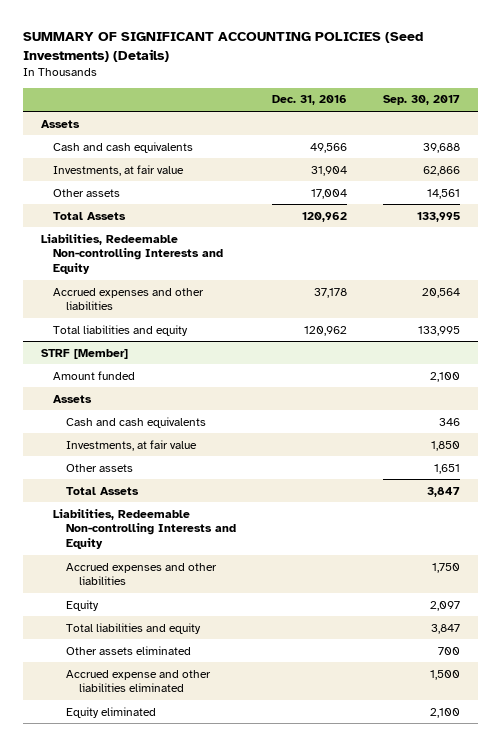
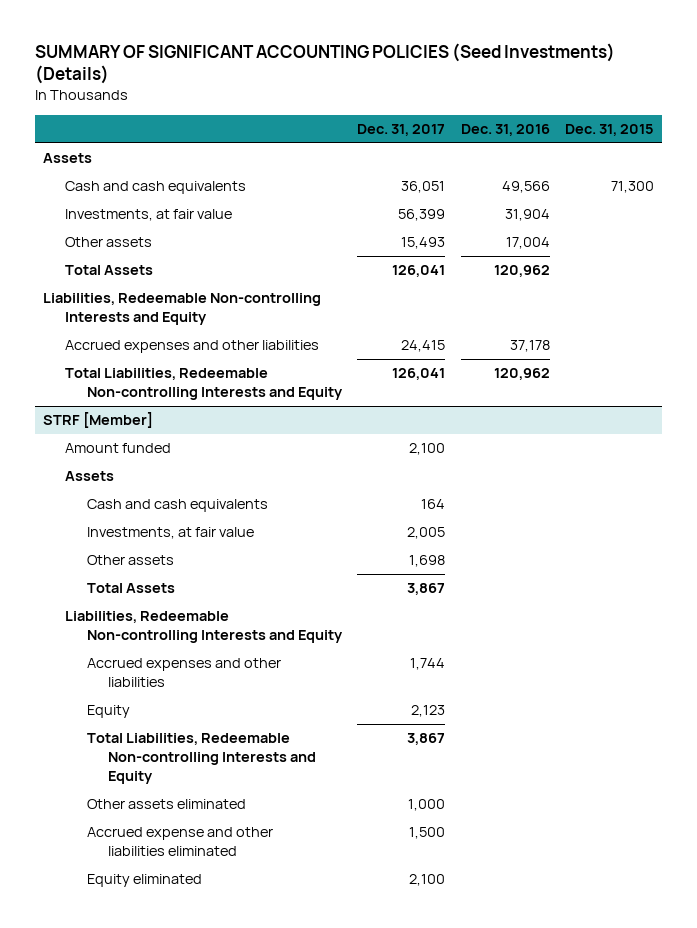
- | Dec. 31, 2016 | Sep. 30, 2017
+ | Dec. 31, 2017 | Dec. 31, 2016 | Dec. 31, 2015
- Total liabilities and equity | 120,962 | 133,995
+ Total Liabilities, Redeemable Non-controlling Interests and Equity | 126,041 | 120,962 |
@ STRF [Member]
- Total liabilities and equity | | 3,847
+ Total Liabilities, Redeemable Non-controlling Interests and Equity | 3,867 | |

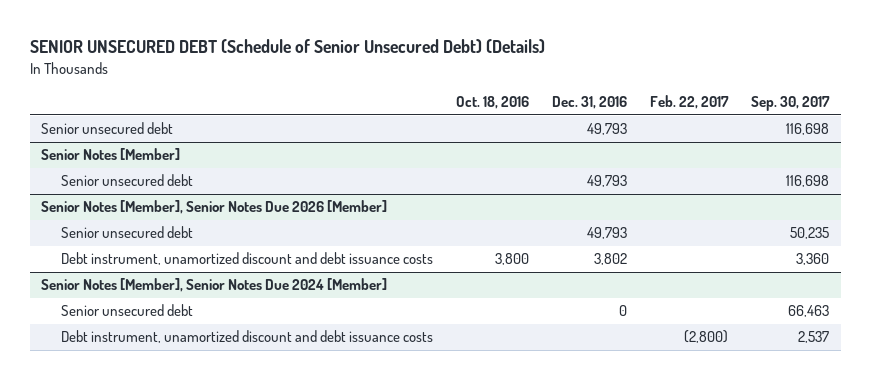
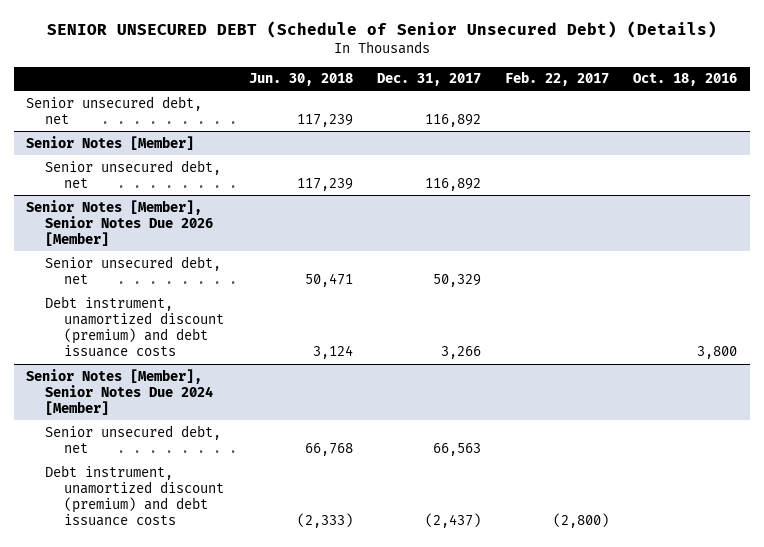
- | Oct. 18, 2016 | Dec. 31, 2016 | Feb. 22, 2017 | Sep. 30, 2017
+ | Jun. 30, 2018 | Dec. 31, 2017 | Feb. 22, 2017 | Oct. 18, 2016
- Senior unsecured debt | | 49,793 | | 116,698
+ Senior unsecured debt, net | 117,239 | 116,892 | |
@ Senior Notes [Member]
- Senior unsecured debt | | 49,793 | | 116,698
+ Senior unsecured debt, net | 117,239 | 116,892 | |
@ Senior Notes [Member], Senior Notes Due 2026 [Member]
- Senior unsecured debt | | 49,793 | | 50,235
- Debt instrument, unamortized discount and debt issuance costs | 3,800 | 3,802 | | 3,360
+ Senior unsecured debt, net | 50,471 | 50,329 | |
+ Debt instrument, unamortized discount (premium) and debt issuance costs | 3,124 | 3,266 | | 3,800
@ Senior Notes [Member], Senior Notes Due 2024 [Member]
- Senior unsecured debt | | 0 | | 66,463
- Debt instrument, unamortized discount and debt issuance costs | | | (2,800) | 2,537
+ Senior unsecured debt, net | 66,768 | 66,563 | |
+ Debt instrument, unamortized discount (premium) and debt issuance costs | (2,333) | (2,437) | (2,800) |

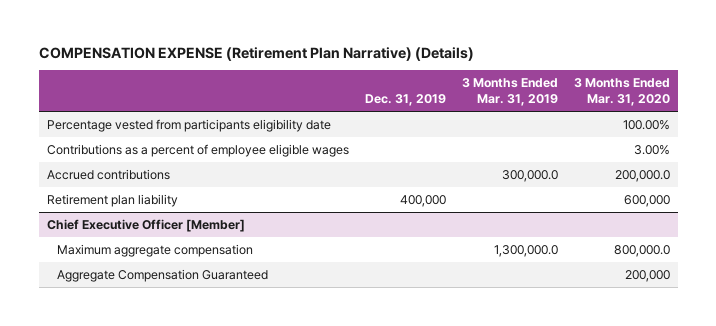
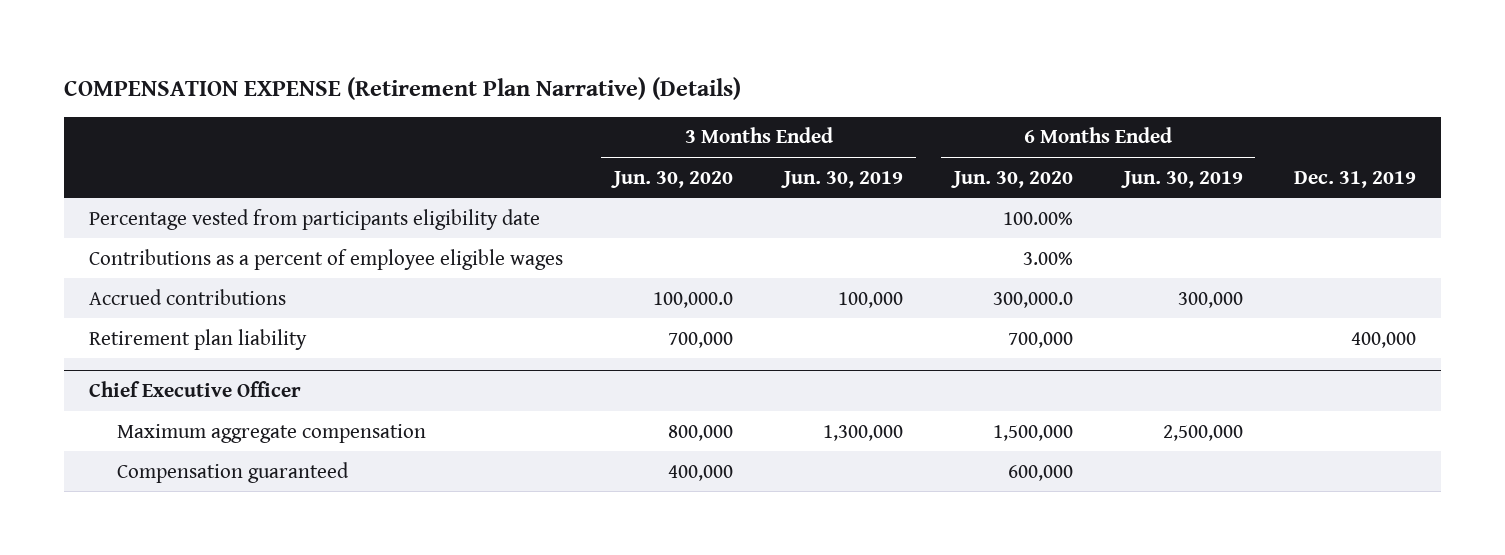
- | Dec. 31, 2019 | 3 Months Ended Mar. 31, 2019 | 3 Months Ended Mar. 31, 2020
+ | 3 Months Ended Jun. 30, 2020 | 3 Months Ended Jun. 30, 2019 | 6 Months Ended Jun. 30, 2020 | 6 Months Ended Jun. 30, 2019 | Dec. 31, 2019
- Chief Executive Officer [Member]
+ Chief Executive Officer
- Aggregate Compensation Guaranteed | | | 200,000
+ Compensation guaranteed | 400,000 | | 600,000 | |

